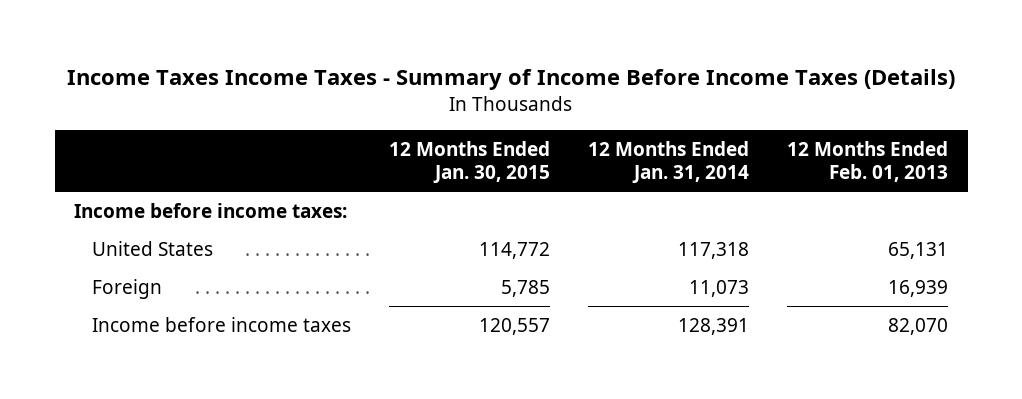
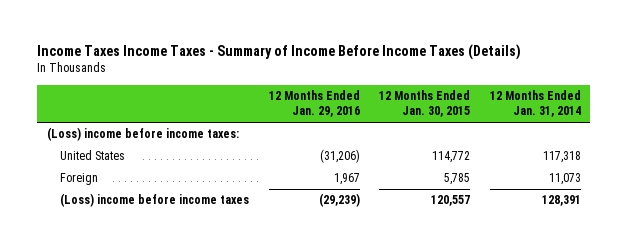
- | 12 Months Ended Jan. 30, 2015 | 12 Months Ended Jan. 31, 2014 | 12 Months Ended Feb. 01, 2013
+ | 12 Months Ended Jan. 29, 2016 | 12 Months Ended Jan. 30, 2015 | 12 Months Ended Jan. 31, 2014
- Income before income taxes:
+ (Loss) income before income taxes:
- Income before income taxes | 120,557 | 128,391 | 82,070
+ (Loss) income before income taxes | (29,239) | 120,557 | 128,391

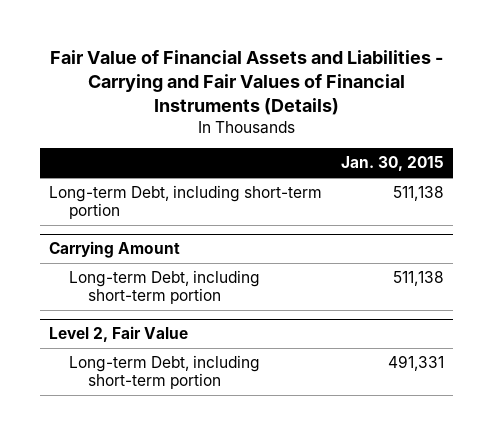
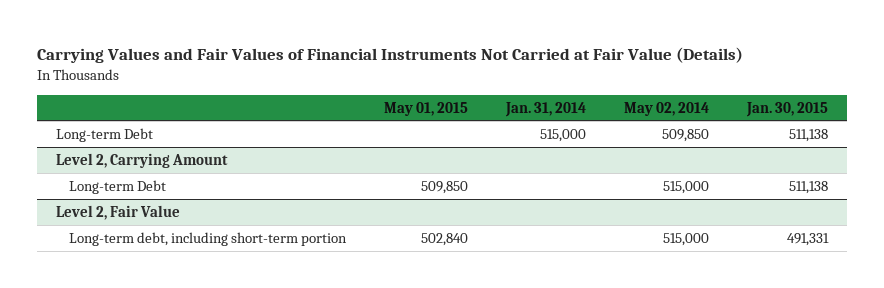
- Fair Value of Financial Assets and Liabilities - Carrying and Fair Values of Financial Instruments (Details)
+ Carrying Values and Fair Values of Financial Instruments Not Carried at Fair Value (Details)
- | Jan. 30, 2015
+ | May 01, 2015 | Jan. 31, 2014 | May 02, 2014 | Jan. 30, 2015
- Long-term Debt, including short-term portion | 511,138
- Carrying Amount
- Long-term Debt, including short-term portion | 511,138
+ Long-term Debt | | 515,000 | 509,850 | 511,138
+ Level 2, Carrying Amount
+ Long-term Debt | 509,850 | | 515,000 | 511,138
@ Level 2, Fair Value
- Long-term Debt, including short-term portion | 491,331
+ Long-term debt, including short-term portion | 502,840 | | 515,000 | 491,331

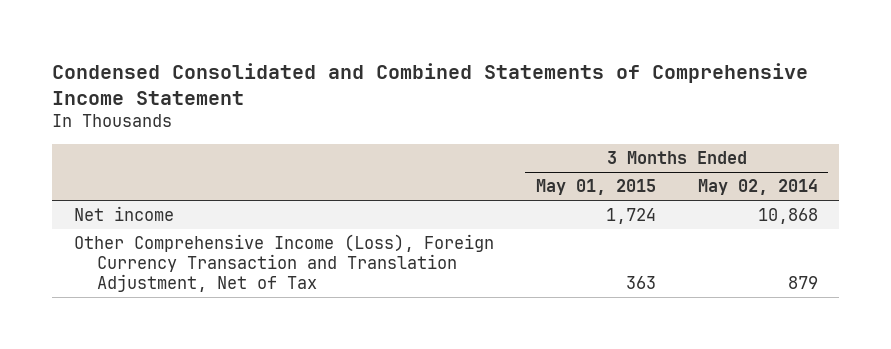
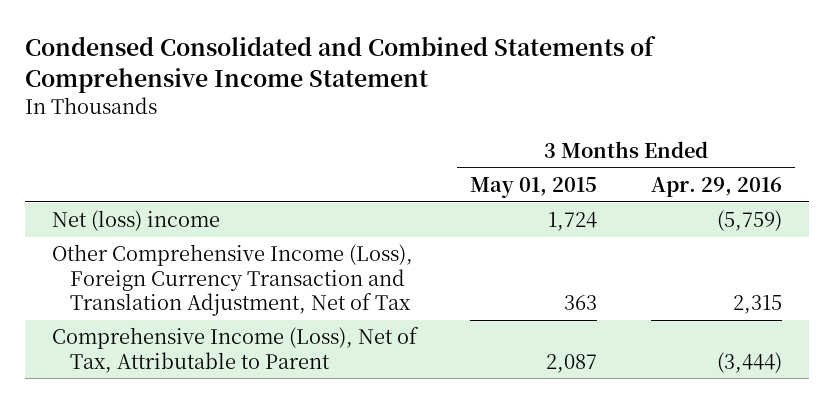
- | 3 Months Ended May 01, 2015 | 3 Months Ended May 02, 2014
+ | 3 Months Ended May 01, 2015 | 3 Months Ended Apr. 29, 2016
- Net income | 1,724 | 10,868
+ Net (loss) income | 1,724 | (5,759)
+ Comprehensive Income (Loss), Net of Tax, Attributable to Parent | 2,087 | (3,444)

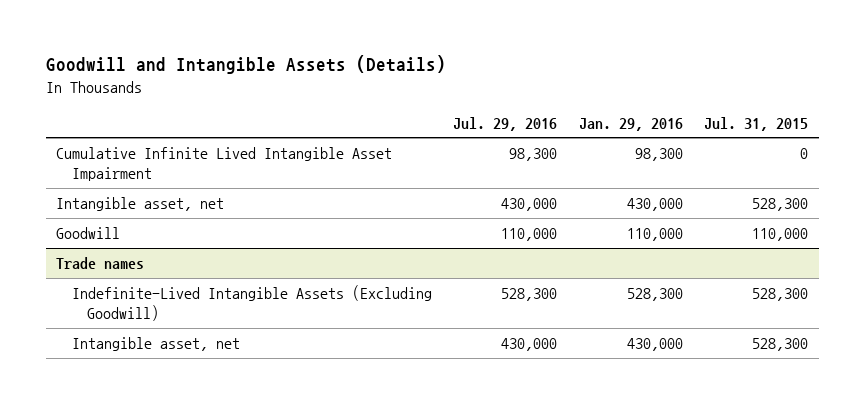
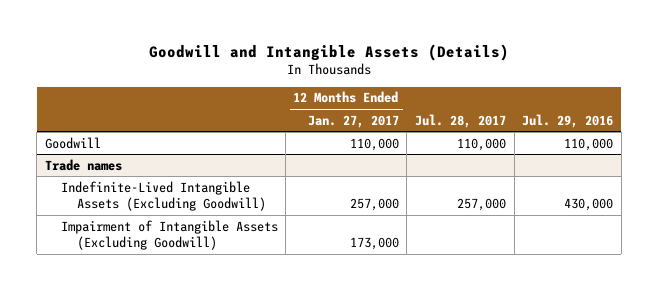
- | Jul. 29, 2016 | Jan. 29, 2016 | Jul. 31, 2015
+ | 12 Months Ended Jan. 27, 2017 | Jul. 28, 2017 | Jul. 29, 2016
- Cumulative Infinite Lived Intangible Asset Impairment | 98,300 | 98,300 | 0
- Intangible asset, net | 430,000 | 430,000 | 528,300
@ Trade names
- Indefinite-Lived Intangible Assets (Excluding Goodwill) | 528,300 | 528,300 | 528,300
- Intangible asset, net | 430,000 | 430,000 | 528,300
+ Indefinite-Lived Intangible Assets (Excluding Goodwill) | 257,000 | 257,000 | 430,000
+ Impairment of Intangible Assets (Excluding Goodwill) | 173,000 | |

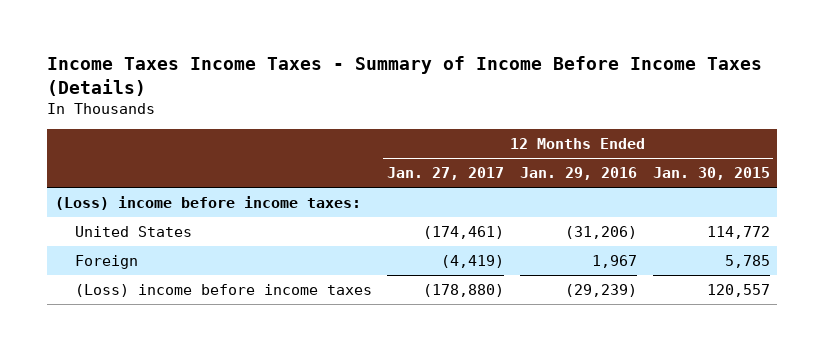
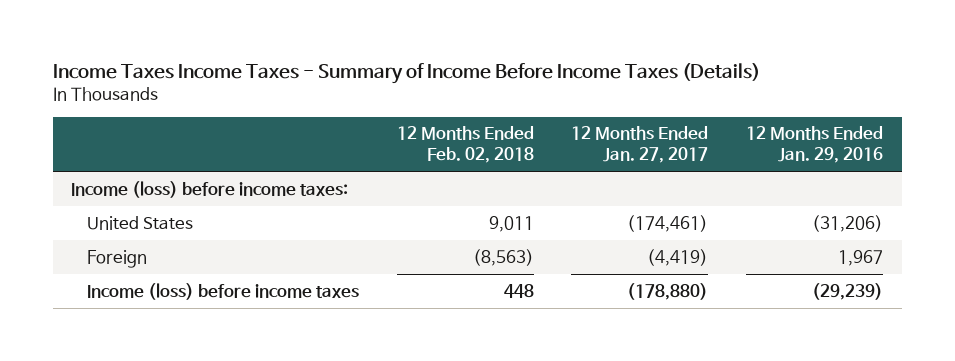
- | 12 Months Ended Jan. 27, 2017 | 12 Months Ended Jan. 29, 2016 | 12 Months Ended Jan. 30, 2015
+ | 12 Months Ended Feb. 02, 2018 | 12 Months Ended Jan. 27, 2017 | 12 Months Ended Jan. 29, 2016
- (Loss) income before income taxes:
+ Income (loss) before income taxes:
- (Loss) income before income taxes | (178,880) | (29,239) | 120,557
+ Income (loss) before income taxes | 448 | (178,880) | (29,239)

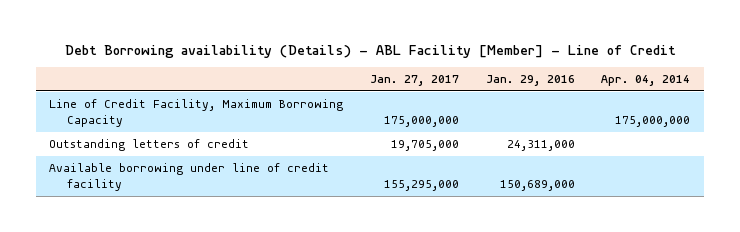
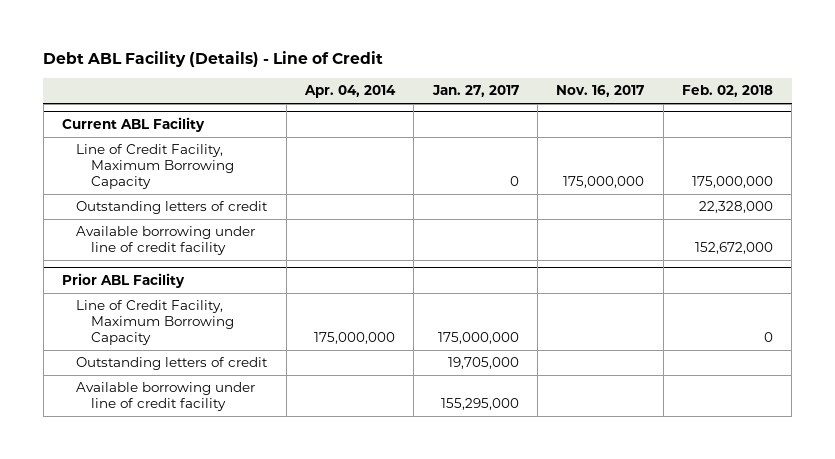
- Debt Borrowing availability (Details) - ABL Facility [Member] - Line of Credit
+ Debt ABL Facility (Details) - Line of Credit
- | Jan. 27, 2017 | Jan. 29, 2016 | Apr. 04, 2014
+ | Apr. 04, 2014 | Jan. 27, 2017 | Nov. 16, 2017 | Feb. 02, 2018
+ Current ABL Facility
+ Line of Credit Facility, Maximum Borrowing Capacity | | 0 | 175,000,000 | 175,000,000
+ Outstanding letters of credit | | | | 22,328,000
+ Available borrowing under line of credit facility | | | | 152,672,000
+ Prior ABL Facility

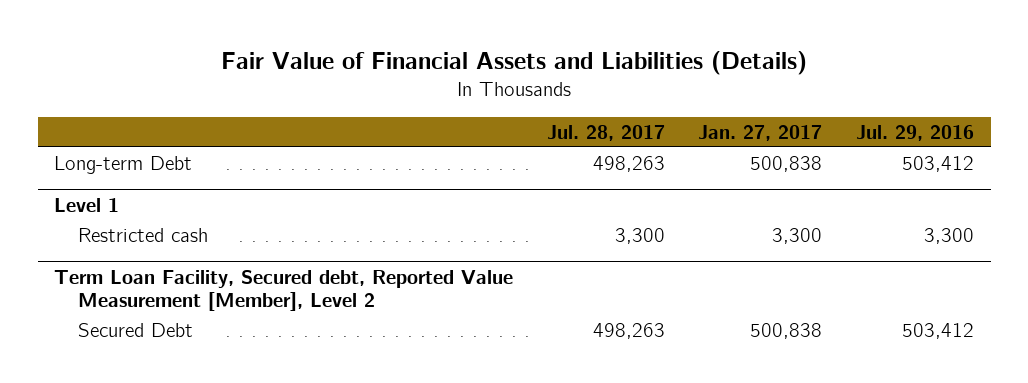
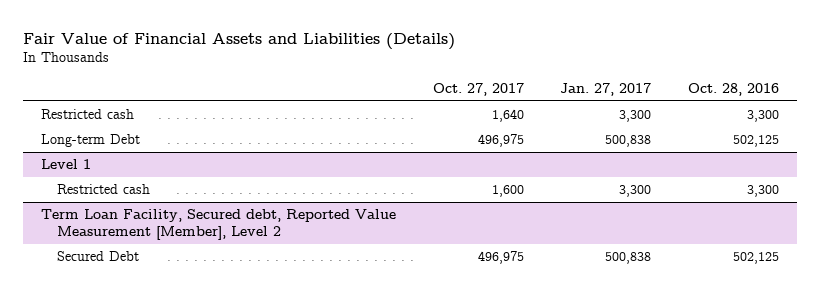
- | Jul. 28, 2017 | Jan. 27, 2017 | Jul. 29, 2016
+ | Oct. 27, 2017 | Jan. 27, 2017 | Oct. 28, 2016
+ Restricted cash | 1,640 | 3,300 | 3,300

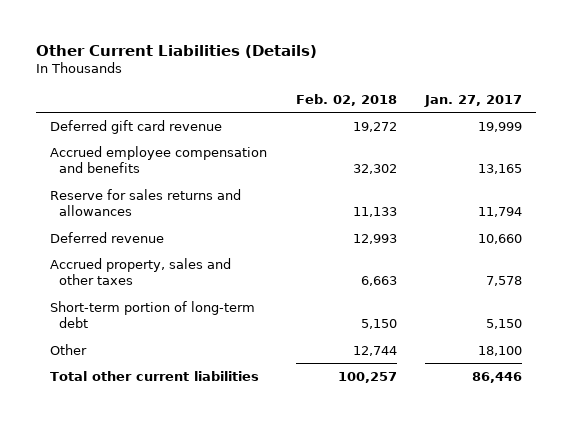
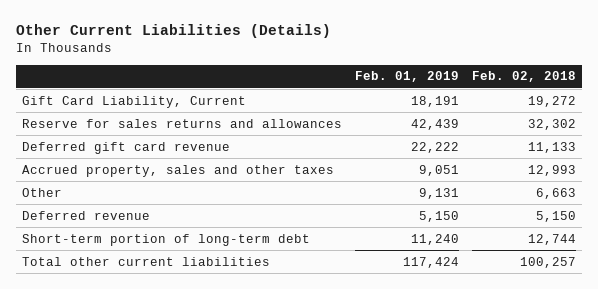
- | Feb. 02, 2018 | Jan. 27, 2017
+ | Feb. 01, 2019 | Feb. 02, 2018
- Deferred gift card revenue | 19,272 | 19,999
- Accrued employee compensation and benefits | 32,302 | 13,165
- Reserve for sales returns and allowances | 11,133 | 11,794
- Deferred revenue | 12,993 | 10,660
- Accrued property, sales and other taxes | 6,663 | 7,578
- Short-term portion of long-term debt | 5,150 | 5,150
- Other | 12,744 | 18,100
+ Gift Card Liability, Current | 18,191 | 19,272
+ Reserve for sales returns and allowances | 42,439 | 32,302
+ Deferred gift card revenue | 22,222 | 11,133
+ Accrued property, sales and other taxes | 9,051 | 12,993
+ Other | 9,131 | 6,663
+ Deferred revenue | 5,150 | 5,150
+ Short-term portion of long-term debt | 11,240 | 12,744

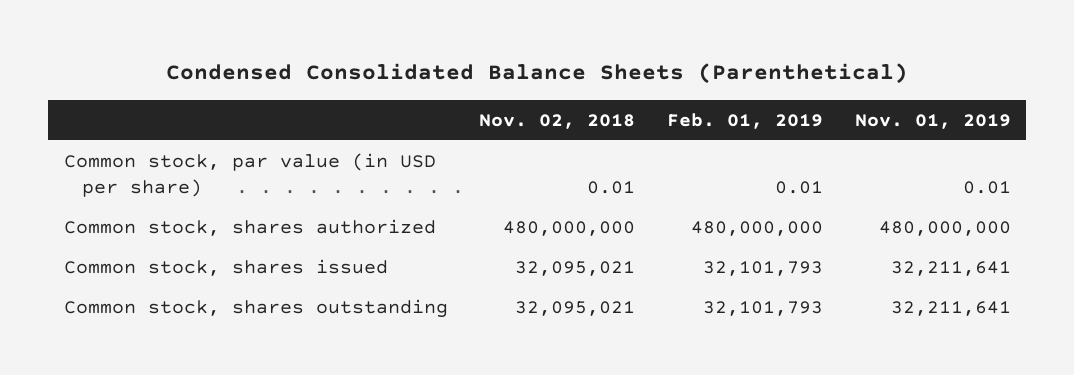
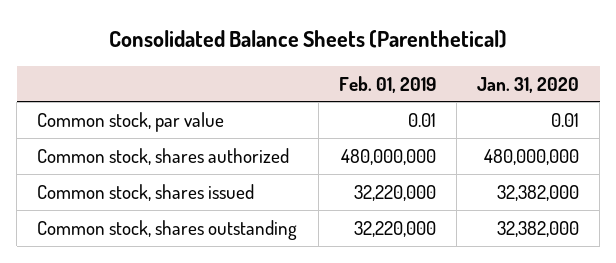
- Condensed Consolidated Balance Sheets (Parenthetical)
+ Consolidated Balance Sheets (Parenthetical)
- | Nov. 02, 2018 | Feb. 01, 2019 | Nov. 01, 2019
+ | Feb. 01, 2019 | Jan. 31, 2020
- Common stock, par value (in USD per share) | 0.01 | 0.01 | 0.01
+ Common stock, par value | 0.01 | 0.01
- Common stock, shares issued | 32,095,021 | 32,101,793 | 32,211,641
- Common stock, shares outstanding | 32,095,021 | 32,101,793 | 32,211,641
+ Common stock, shares issued | 32,220,000 | 32,382,000
+ Common stock, shares outstanding | 32,220,000 | 32,382,000

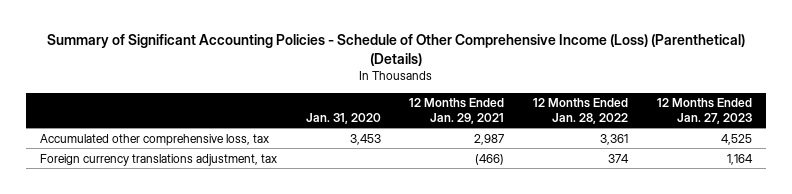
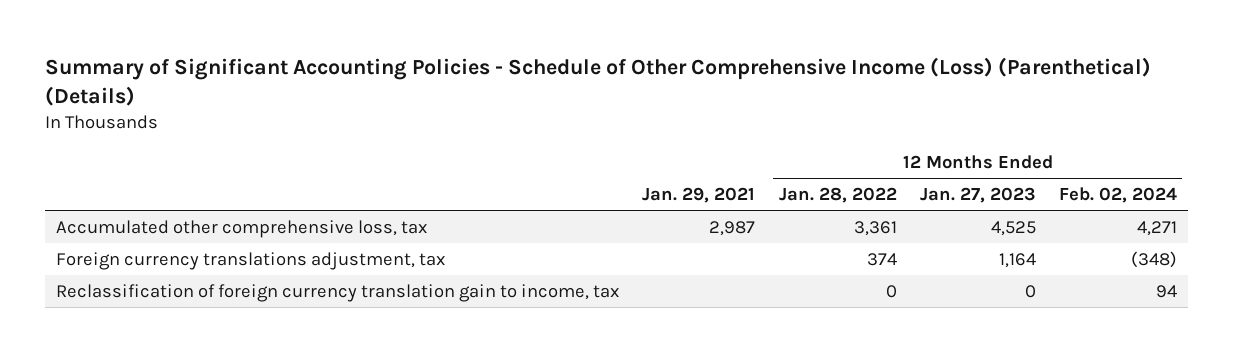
- | Jan. 31, 2020 | 12 Months Ended Jan. 29, 2021 | 12 Months Ended Jan. 28, 2022 | 12 Months Ended Jan. 27, 2023
+ | Jan. 29, 2021 | 12 Months Ended Jan. 28, 2022 | 12 Months Ended Jan. 27, 2023 | 12 Months Ended Feb. 02, 2024
+ Reclassification of foreign currency translation gain to income, tax | | 0 | 0 | 94

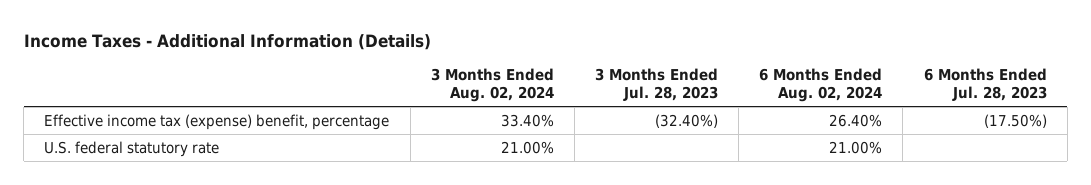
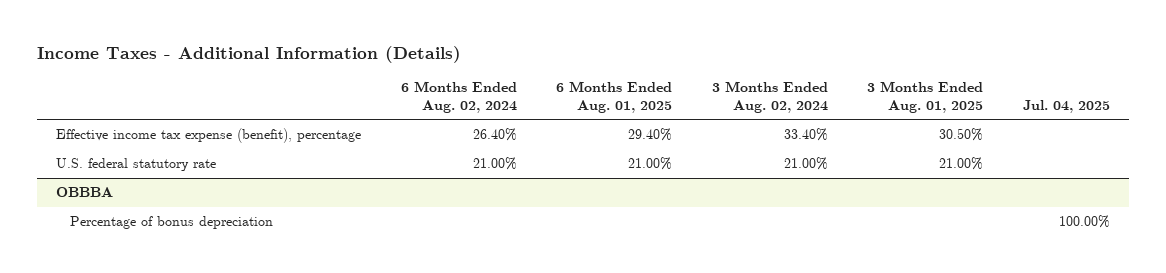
- | 3 Months Ended Aug. 02, 2024 | 3 Months Ended Jul. 28, 2023 | 6 Months Ended Aug. 02, 2024 | 6 Months Ended Jul. 28, 2023
+ | 6 Months Ended Aug. 02, 2024 | 6 Months Ended Aug. 01, 2025 | 3 Months Ended Aug. 02, 2024 | 3 Months Ended Aug. 01, 2025 | Jul. 04, 2025
- Effective income tax (expense) benefit, percentage | 33.40% | (32.40%) | 26.40% | (17.50%)
+ Effective income tax expense (benefit), percentage | 26.40% | 29.40% | 33.40% | 30.50% |
+ OBBBA
+ Percentage of bonus depreciation | | | | | 100.00%

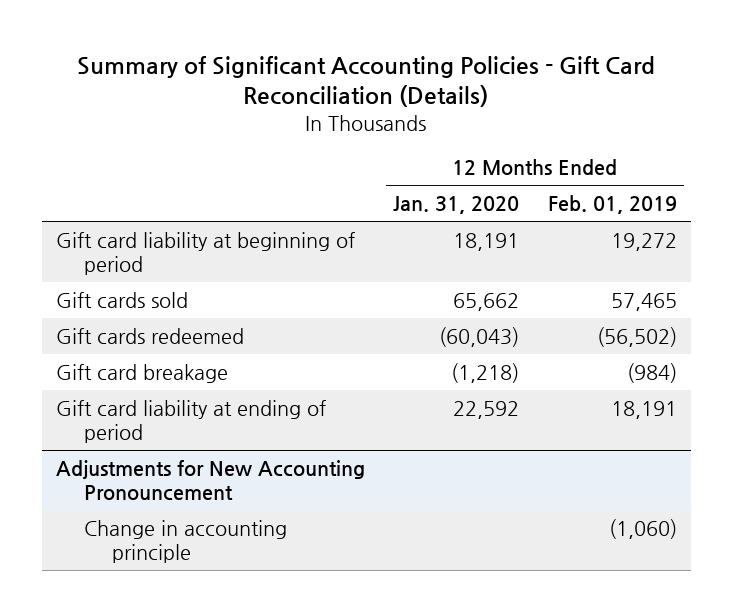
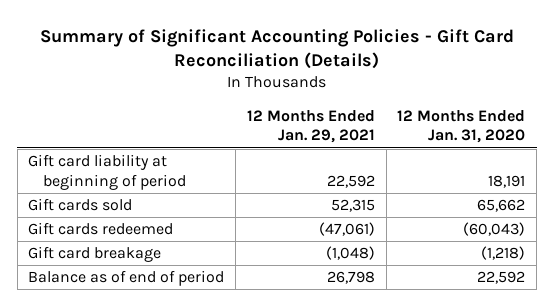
- | 12 Months Ended Jan. 31, 2020 | 12 Months Ended Feb. 01, 2019
+ | 12 Months Ended Jan. 29, 2021 | 12 Months Ended Jan. 31, 2020
- Gift card liability at ending of period | 22,592 | 18,191
- Adjustments for New Accounting Pronouncement
- Change in accounting principle | | (1,060)
+ Balance as of end of period | 26,798 | 22,592

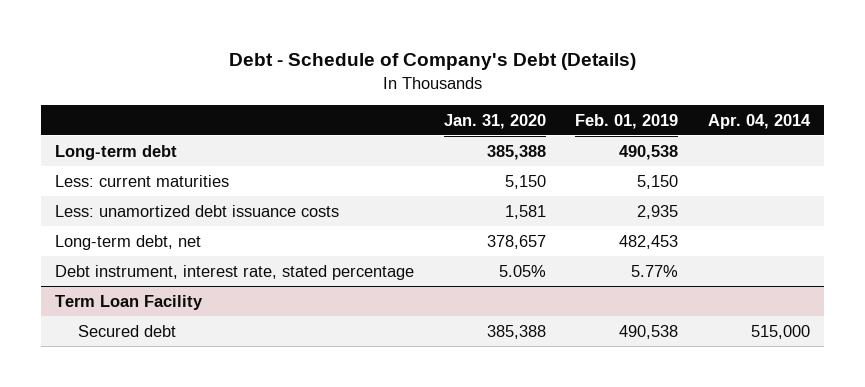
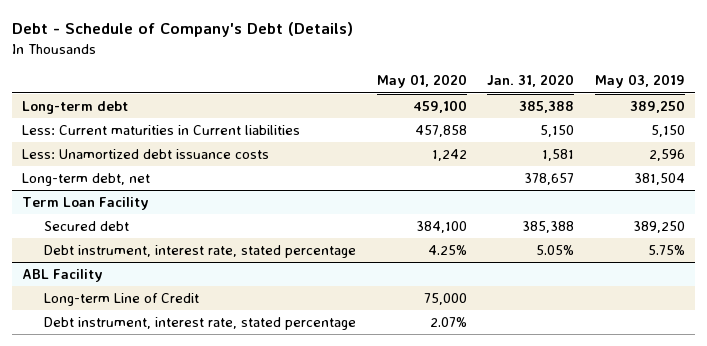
- | Jan. 31, 2020 | Feb. 01, 2019 | Apr. 04, 2014
+ | May 01, 2020 | Jan. 31, 2020 | May 03, 2019
- Less: current maturities | 5,150 | 5,150 |
- Less: unamortized debt issuance costs | 1,581 | 2,935 |
+ Less: Current maturities in Current liabilities | 457,858 | 5,150 | 5,150
+ Less: Unamortized debt issuance costs | 1,242 | 1,581 | 2,596
- Debt instrument, interest rate, stated percentage | 5.05% | 5.77% |
@ Term Loan Facility
+ Debt instrument, interest rate, stated percentage | 4.25% | 5.05% | 5.75%
+ ABL Facility
+ Long-term Line of Credit | 75,000 | |
+ Debt instrument, interest rate, stated percentage | 2.07% | |

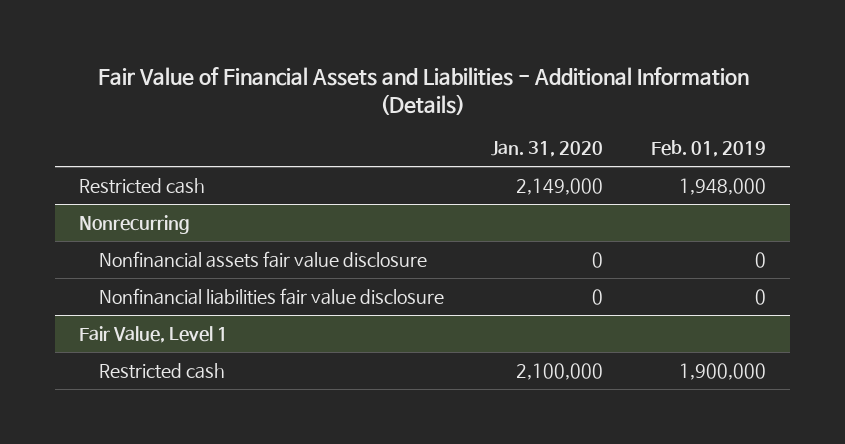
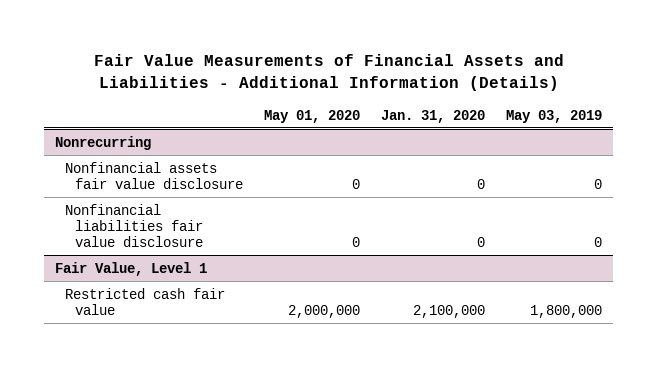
- Fair Value of Financial Assets and Liabilities - Additional Information (Details)
+ Fair Value Measurements of Financial Assets and Liabilities - Additional Information (Details)
- | Jan. 31, 2020 | Feb. 01, 2019
+ | May 01, 2020 | Jan. 31, 2020 | May 03, 2019
- Restricted cash | 2,149,000 | 1,948,000
@ Fair Value, Level 1
- Restricted cash | 2,100,000 | 1,900,000
+ Restricted cash fair value | 2,000,000 | 2,100,000 | 1,800,000

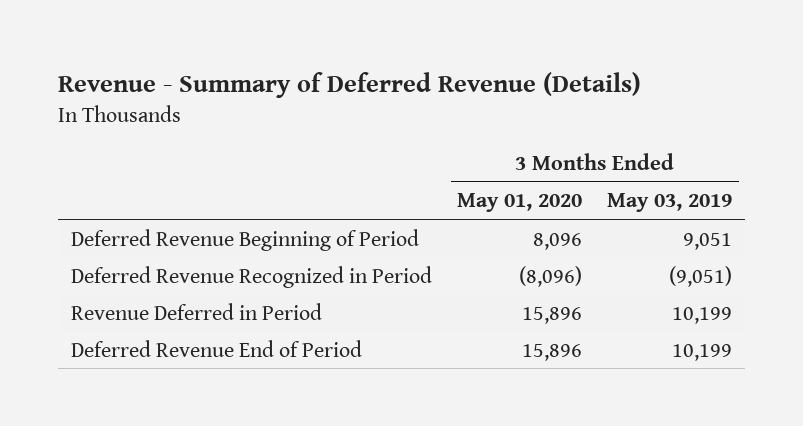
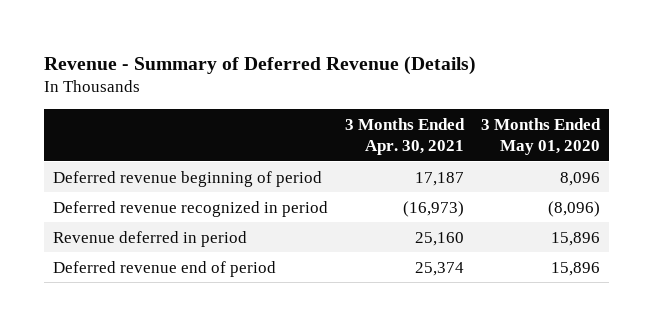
- | 3 Months Ended May 01, 2020 | 3 Months Ended May 03, 2019
+ | 3 Months Ended Apr. 30, 2021 | 3 Months Ended May 01, 2020
- Deferred Revenue Beginning of Period | 8,096 | 9,051
- Deferred Revenue Recognized in Period | (8,096) | (9,051)
- Revenue Deferred in Period | 15,896 | 10,199
- Deferred Revenue End of Period | 15,896 | 10,199
+ Deferred revenue beginning of period | 17,187 | 8,096
+ Deferred revenue recognized in period | (16,973) | (8,096)
+ Revenue deferred in period | 25,160 | 15,896
+ Deferred revenue end of period | 25,374 | 15,896

